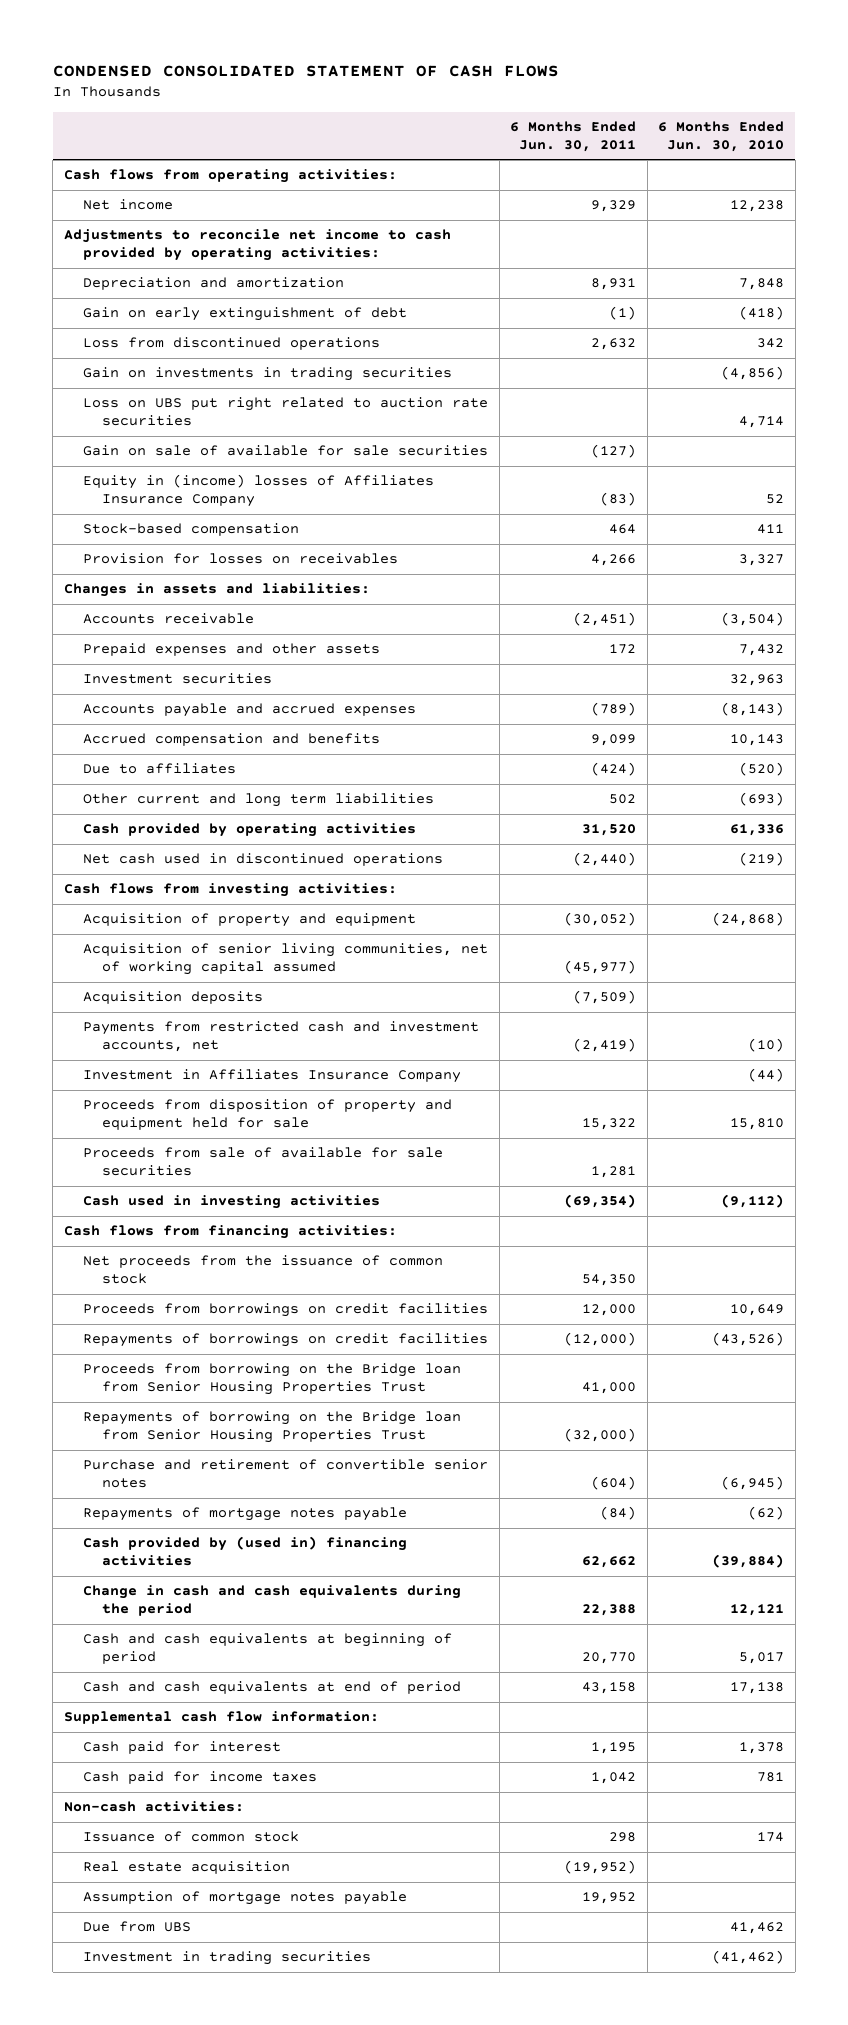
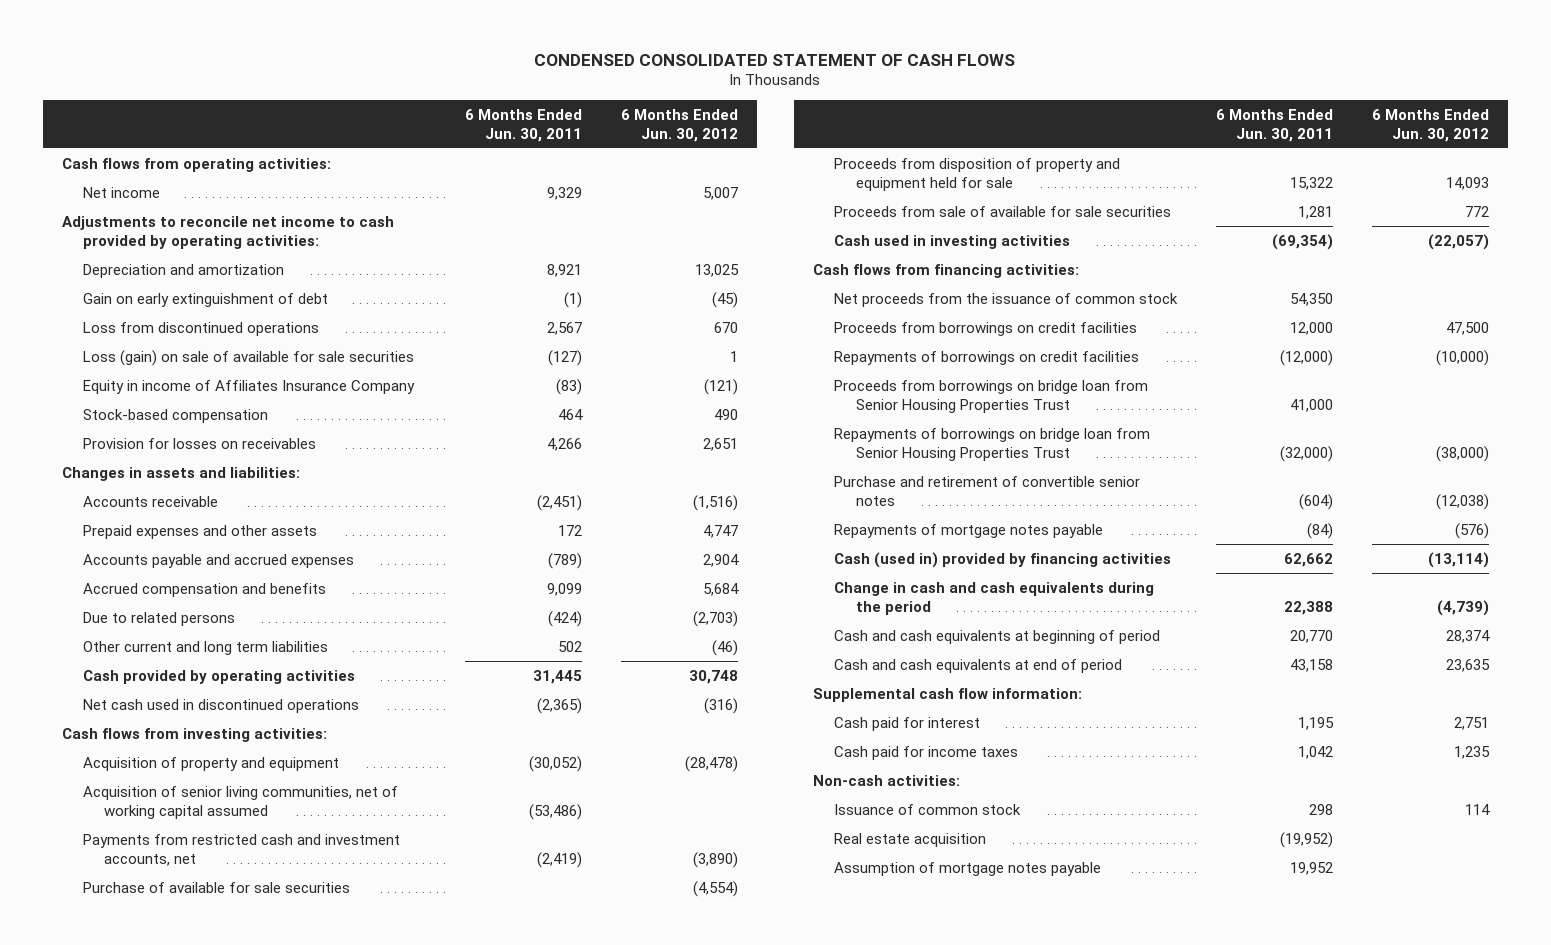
- | 6 Months Ended Jun. 30, 2011 | 6 Months Ended Jun. 30, 2010
+ | 6 Months Ended Jun. 30, 2011 | 6 Months Ended Jun. 30, 2012
- Depreciation and amortization | 8,931 | 7,848
+ Depreciation and amortization | 8,921 | 13,025
- Loss from discontinued operations | 2,632 | 342
- Gain on investments in trading securities | | (4,856)
- Loss on UBS put right related to auction rate securities | | 4,714
- Gain on sale of available for sale securities | (127) |
- Equity in (income) losses of Affiliates Insurance Company | (83) | 52
+ Loss from discontinued operations | 2,567 | 670
+ Loss (gain) on sale of available for sale securities | (127) | 1
+ Equity in income of Affiliates Insurance Company | (83) | (121)
- Investment securities | | 32,963
- Due to affiliates | (424) | (520)
+ Due to related persons | (424) | (2,703)
- Cash provided by operating activities | 31,520 | 61,336
- Net cash used in discontinued operations | (2,440) | (219)
+ Cash provided by operating activities | 31,445 | 30,748
+ Net cash used in discontinued operations | (2,365) | (316)
- Acquisition of senior living communities, net of working capital assumed | (45,977) |
- Acquisition deposits | (7,509) |
+ Acquisition of senior living communities, net of working capital assumed | (53,486) |
- Investment in Affiliates Insurance Company | | (44)
+ Purchase of available for sale securities | | (4,554)
- Proceeds from borrowing on the Bridge loan from Senior Housing Properties Trust | 41,000 |
- Repayments of borrowing on the Bridge loan from Senior Housing Properties Trust | (32,000) |
+ Proceeds from borrowings on bridge loan from Senior Housing Properties Trust | 41,000 |
+ Repayments of borrowings on bridge loan from Senior Housing Properties Trust | (32,000) | (38,000)
- Cash provided by (used in) financing activities | 62,662 | (39,884)
+ Cash (used in) provided by financing activities | 62,662 | (13,114)
- Due from UBS | | 41,462
- Investment in trading securities | | (41,462)

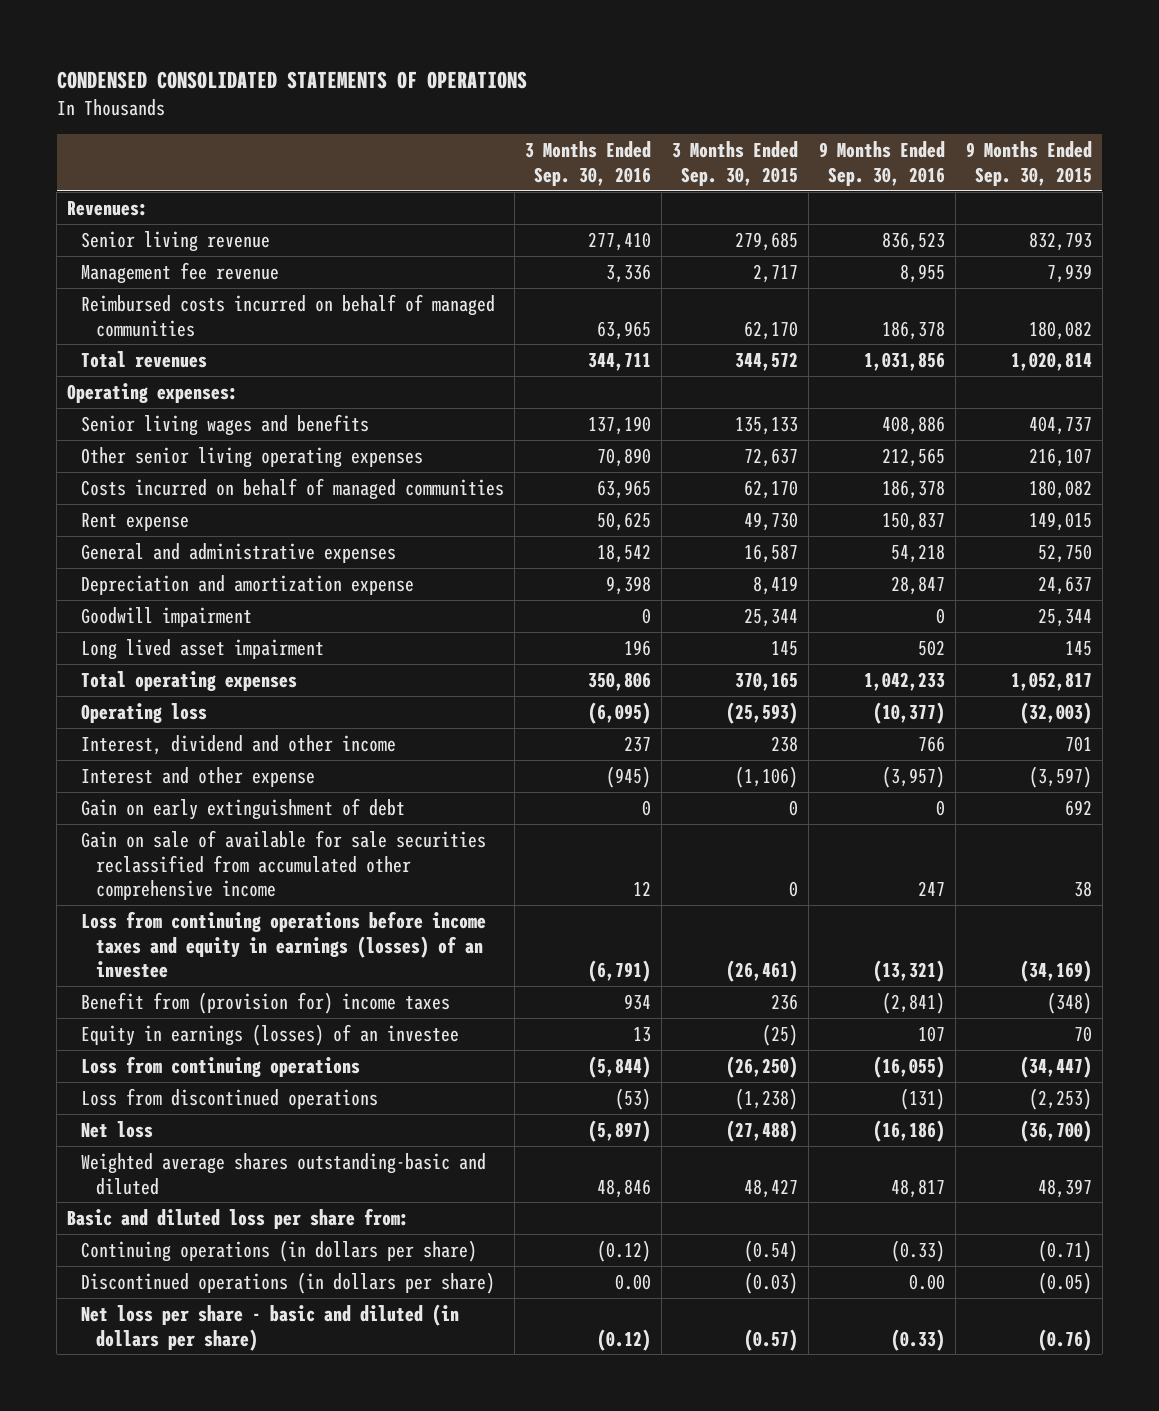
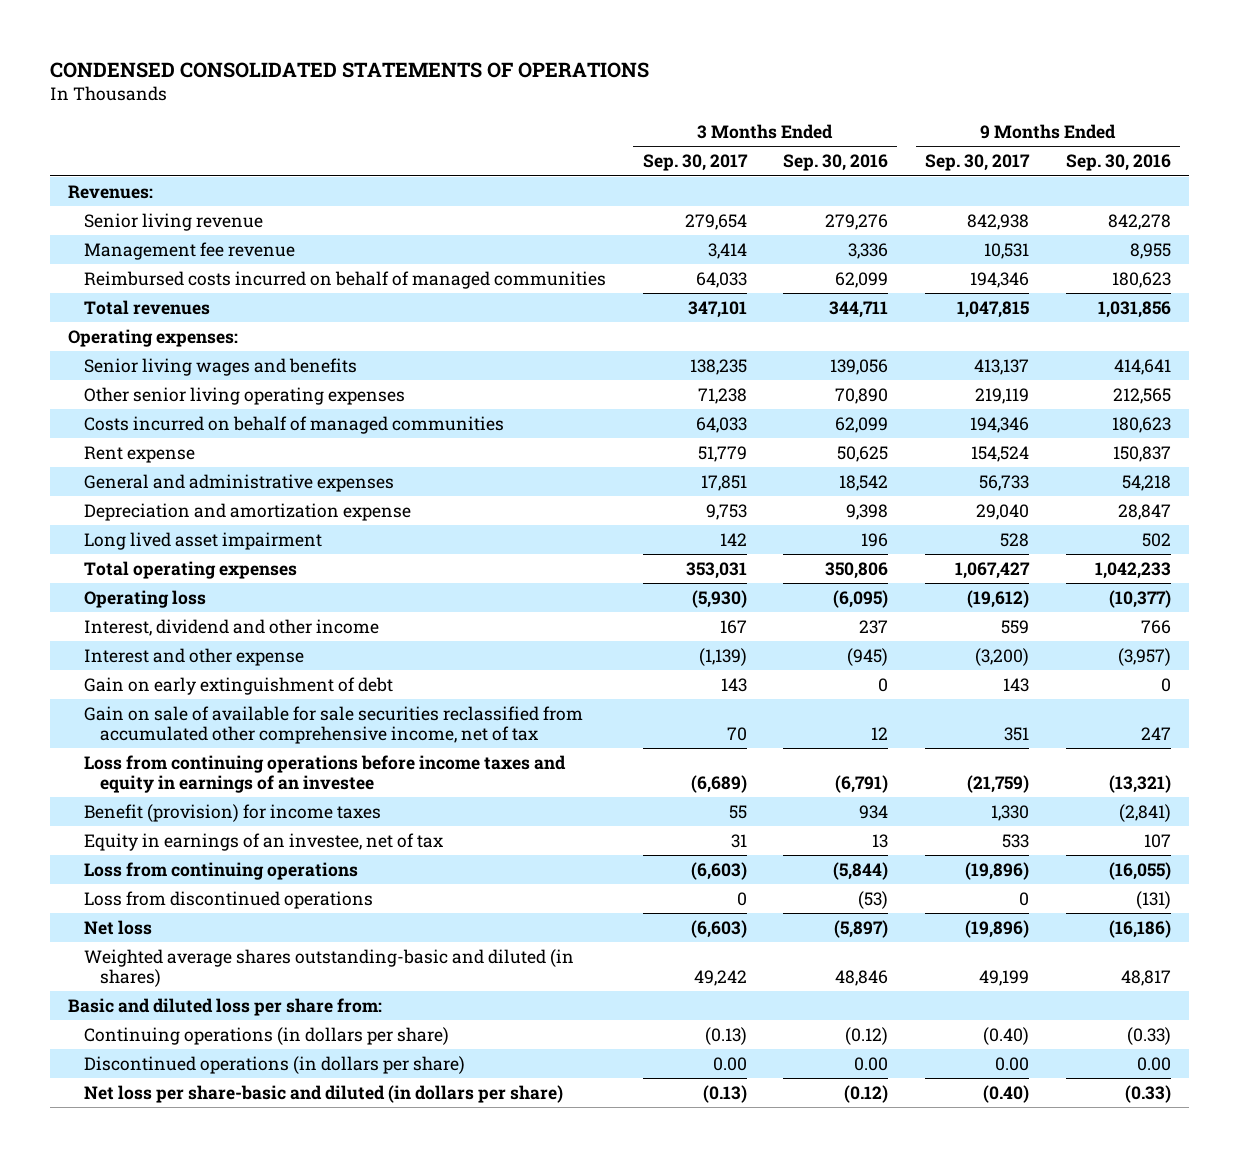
- | 3 Months Ended Sep. 30, 2016 | 3 Months Ended Sep. 30, 2015 | 9 Months Ended Sep. 30, 2016 | 9 Months Ended Sep. 30, 2015
+ | 3 Months Ended Sep. 30, 2017 | 3 Months Ended Sep. 30, 2016 | 9 Months Ended Sep. 30, 2017 | 9 Months Ended Sep. 30, 2016
- Senior living revenue | 277,410 | 279,685 | 836,523 | 832,793
+ Senior living revenue | 279,654 | 279,276 | 842,938 | 842,278
- Reimbursed costs incurred on behalf of managed communities | 63,965 | 62,170 | 186,378 | 180,082
+ Reimbursed costs incurred on behalf of managed communities | 64,033 | 62,099 | 194,346 | 180,623
- Senior living wages and benefits | 137,190 | 135,133 | 408,886 | 404,737
+ Senior living wages and benefits | 138,235 | 139,056 | 413,137 | 414,641
- Costs incurred on behalf of managed communities | 63,965 | 62,170 | 186,378 | 180,082
+ Costs incurred on behalf of managed communities | 64,033 | 62,099 | 194,346 | 180,623
- Goodwill impairment | 0 | 25,344 | 0 | 25,344
- Gain on sale of available for sale securities reclassified from accumulated other comprehensive income | 12 | 0 | 247 | 38
- Loss from continuing operations before income taxes and equity in earnings (losses) of an investee | (6,791) | (26,461) | (13,321) | (34,169)
- Benefit from (provision for) income taxes | 934 | 236 | (2,841) | (348)
- Equity in earnings (losses) of an investee | 13 | (25) | 107 | 70
+ Gain on sale of available for sale securities reclassified from accumulated other comprehensive income, net of tax | 70 | 12 | 351 | 247
+ Loss from continuing operations before income taxes and equity in earnings of an investee | (6,689) | (6,791) | (21,759) | (13,321)
+ Benefit (provision) for income taxes | 55 | 934 | 1,330 | (2,841)
+ Equity in earnings of an investee, net of tax | 31 | 13 | 533 | 107
- Weighted average shares outstanding-basic and diluted | 48,846 | 48,427 | 48,817 | 48,397
+ Weighted average shares outstanding-basic and diluted (in shares) | 49,242 | 48,846 | 49,199 | 48,817
- Net loss per share - basic and diluted (in dollars per share) | (0.12) | (0.57) | (0.33) | (0.76)
+ Net loss per share-basic and diluted (in dollars per share) | (0.13) | (0.12) | (0.40) | (0.33)

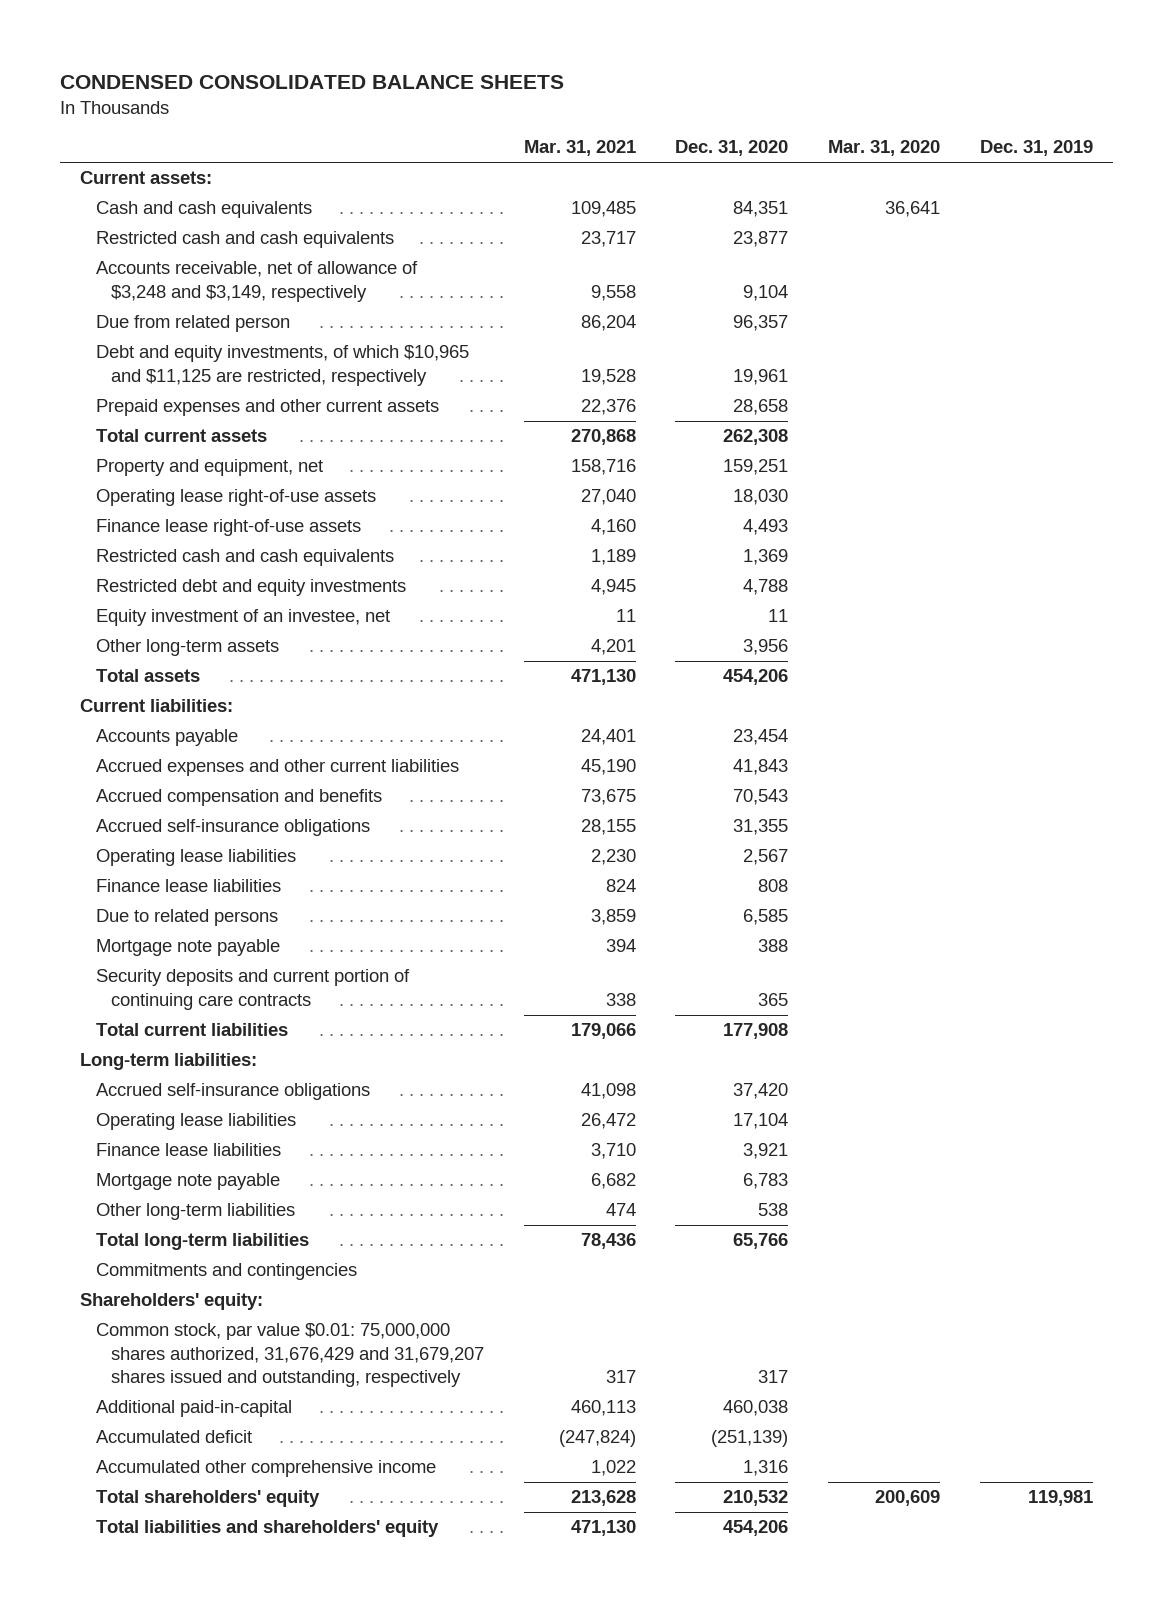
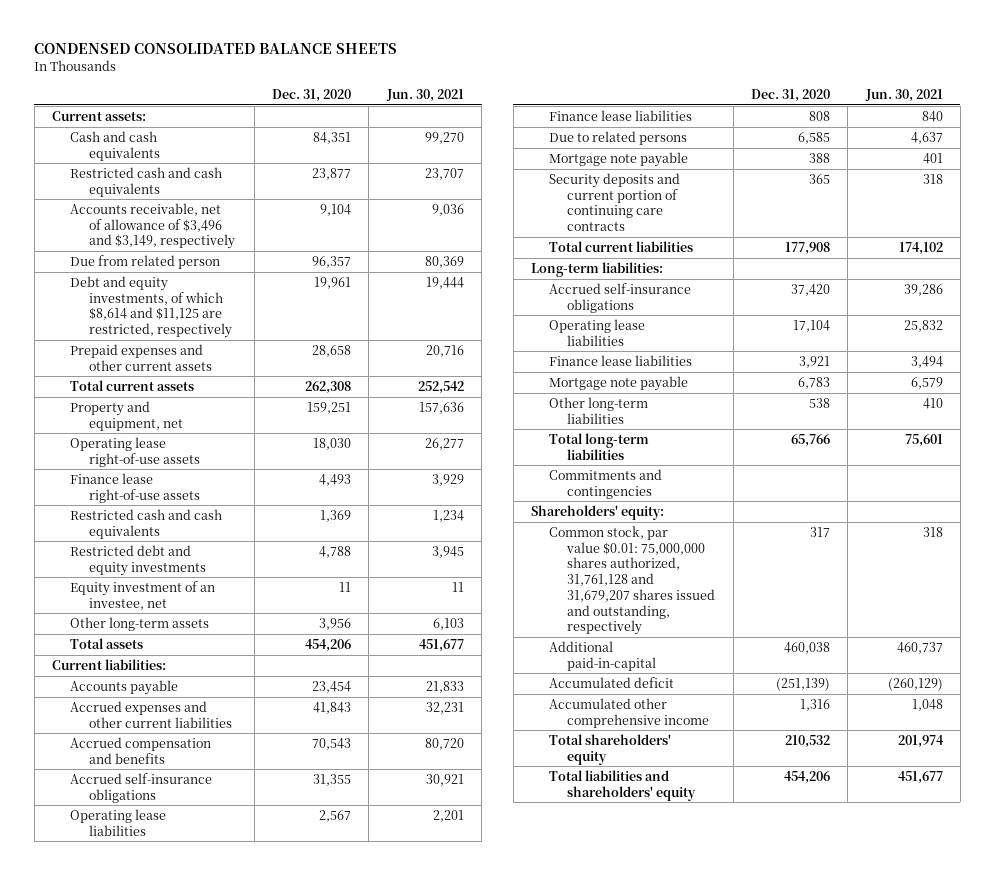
- | Mar. 31, 2021 | Dec. 31, 2020 | Mar. 31, 2020 | Dec. 31, 2019
+ | Dec. 31, 2020 | Jun. 30, 2021
- Accounts receivable, net of allowance of $3,248 and $3,149, respectively | 9,558 | 9,104 | |
+ Accounts receivable, net of allowance of $3,496 and $3,149, respectively | 9,104 | 9,036
- Debt and equity investments, of which $10,965 and $11,125 are restricted, respectively | 19,528 | 19,961 | |
+ Debt and equity investments, of which $8,614 and $11,125 are restricted, respectively | 19,961 | 19,444
- Common stock, par value $0.01: 75,000,000 shares authorized, 31,676,429 and 31,679,207 shares issued and outstanding, respectively | 317 | 317 | |
+ Common stock, par value $0.01: 75,000,000 shares authorized, 31,761,128 and 31,679,207 shares issued and outstanding, respectively | 317 | 318

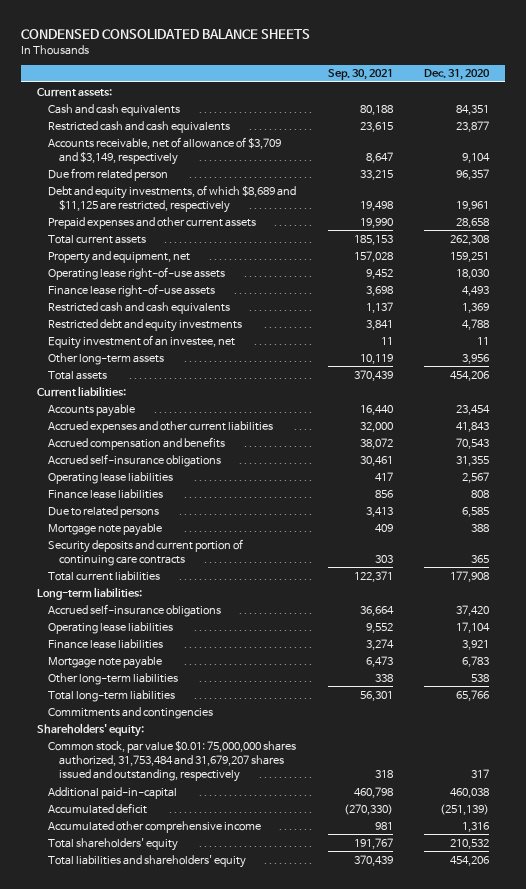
- | Dec. 31, 2020 | Jun. 30, 2021
+ | Sep. 30, 2021 | Dec. 31, 2020
- Accounts receivable, net of allowance of $3,496 and $3,149, respectively | 9,104 | 9,036
+ Accounts receivable, net of allowance of $3,709 and $3,149, respectively | 8,647 | 9,104
- Debt and equity investments, of which $8,614 and $11,125 are restricted, respectively | 19,961 | 19,444
+ Debt and equity investments, of which $8,689 and $11,125 are restricted, respectively | 19,498 | 19,961
- Common stock, par value $0.01: 75,000,000 shares authorized, 31,761,128 and 31,679,207 shares issued and outstanding, respectively | 317 | 318
+ Common stock, par value $0.01: 75,000,000 shares authorized, 31,753,484 and 31,679,207 shares issued and outstanding, respectively | 318 | 317

